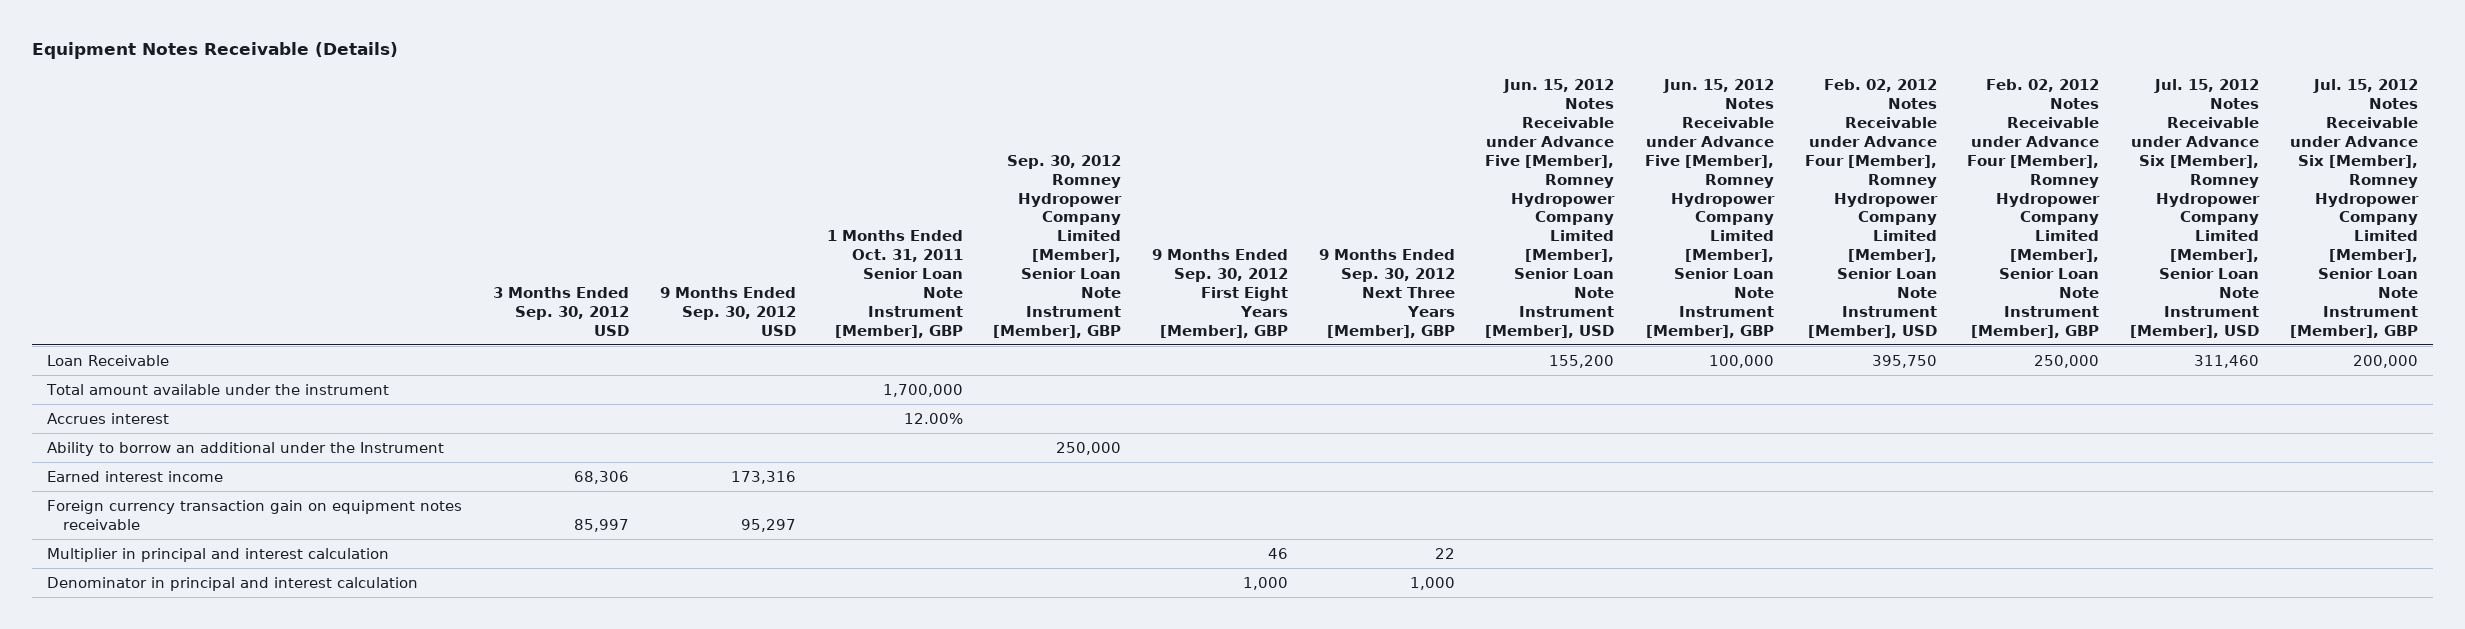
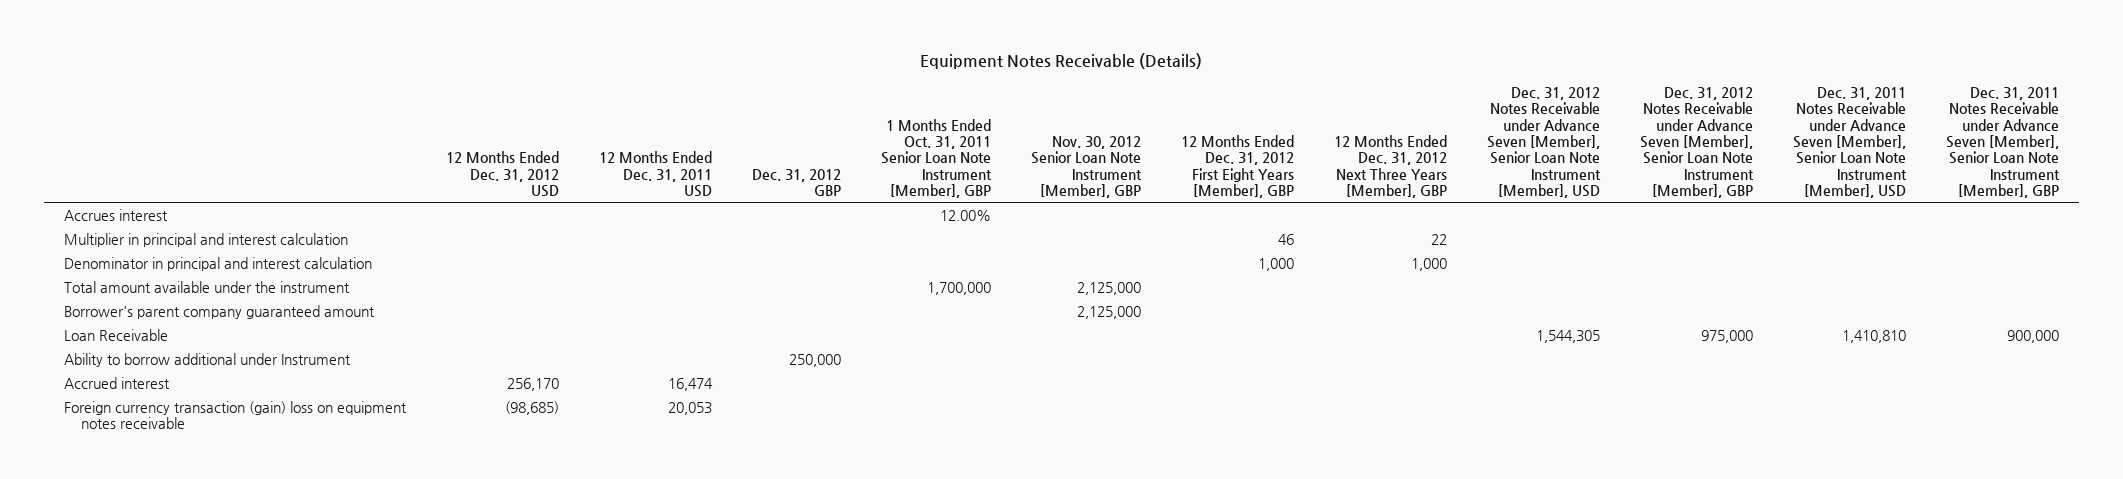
- | 3 Months Ended Sep. 30, 2012 USD | 9 Months Ended Sep. 30, 2012 USD | 1 Months Ended Oct. 31, 2011 Senior Loan Note Instrument [Member], GBP | Sep. 30, 2012 Romney Hydropower Company Limited [Member], Senior Loan Note Instrument [Member], GBP | 9 Months Ended Sep. 30, 2012 First Eight Years [Member], GBP | 9 Months Ended Sep. 30, 2012 Next Three Years [Member], GBP | Jun. 15, 2012 Notes Receivable under Advance Five [Member], Romney Hydropower Company Limited [Member], Senior Loan Note Instrument [Member], USD | Jun. 15, 2012 Notes Receivable under Advance Five [Member], Romney Hydropower Company Limited [Member], Senior Loan Note Instrument [Member], GBP | Feb. 02, 2012 Notes Receivable under Advance Four [Member], Romney Hydropower Company Limited [Member], Senior Loan Note Instrument [Member], USD | Feb. 02, 2012 Notes Receivable under Advance Four [Member], Romney Hydropower Company Limited [Member], Senior Loan Note Instrument [Member], GBP | Jul. 15, 2012 Notes Receivable under Advance Six [Member], Romney Hydropower Company Limited [Member], Senior Loan Note Instrument [Member], USD | Jul. 15, 2012 Notes Receivable under Advance Six [Member], Romney Hydropower Company Limited [Member], Senior Loan Note Instrument [Member], GBP
+ | 12 Months Ended Dec. 31, 2012 USD | 12 Months Ended Dec. 31, 2011 USD | Dec. 31, 2012 GBP | 1 Months Ended Oct. 31, 2011 Senior Loan Note Instrument [Member], GBP | Nov. 30, 2012 Senior Loan Note Instrument [Member], GBP | 12 Months Ended Dec. 31, 2012 First Eight Years [Member], GBP | 12 Months Ended Dec. 31, 2012 Next Three Years [Member], GBP | Dec. 31, 2012 Notes Receivable under Advance Seven [Member], Senior Loan Note Instrument [Member], USD | Dec. 31, 2012 Notes Receivable under Advance Seven [Member], Senior Loan Note Instrument [Member], GBP | Dec. 31, 2011 Notes Receivable under Advance Seven [Member], Senior Loan Note Instrument [Member], USD | Dec. 31, 2011 Notes Receivable under Advance Seven [Member], Senior Loan Note Instrument [Member], GBP
- Ability to borrow an additional under the Instrument | | | | 250,000 | | | | | | | |
- Earned interest income | 68,306 | 173,316 | | | | | | | | | |
- Foreign currency transaction gain on equipment notes receivable | 85,997 | 95,297 | | | | | | | | | |
moved down: Total amount available under the instrument | | | | 1,700,000 | 2,125,000 | | | | | |
+ Borrower's parent company guaranteed amount | | | | | 2,125,000 | | | | | |
moved down: Loan Receivable | | | | | | | | 1,544,305 | 975,000 | 1,410,810 | 900,000
+ Ability to borrow additional under Instrument | | | 250,000 | | | | | | | |
+ Accrued interest | 256,170 | 16,474 | | | | | | | | |
+ Foreign currency transaction (gain) loss on equipment notes receivable | (98,685) | 20,053 | | | | | | | | |

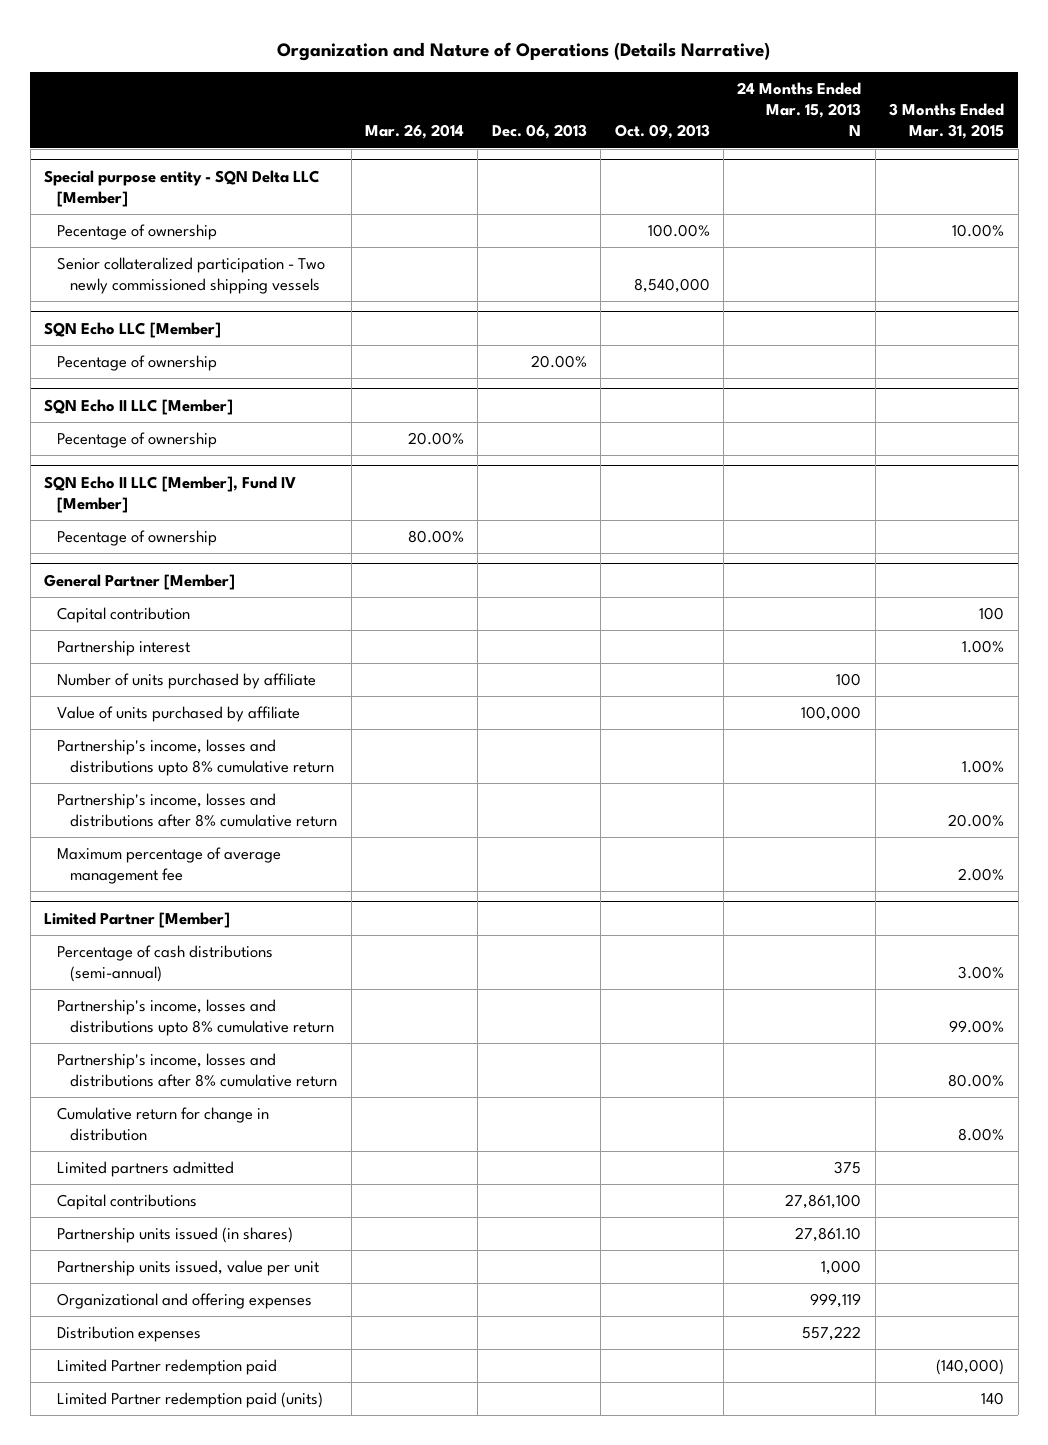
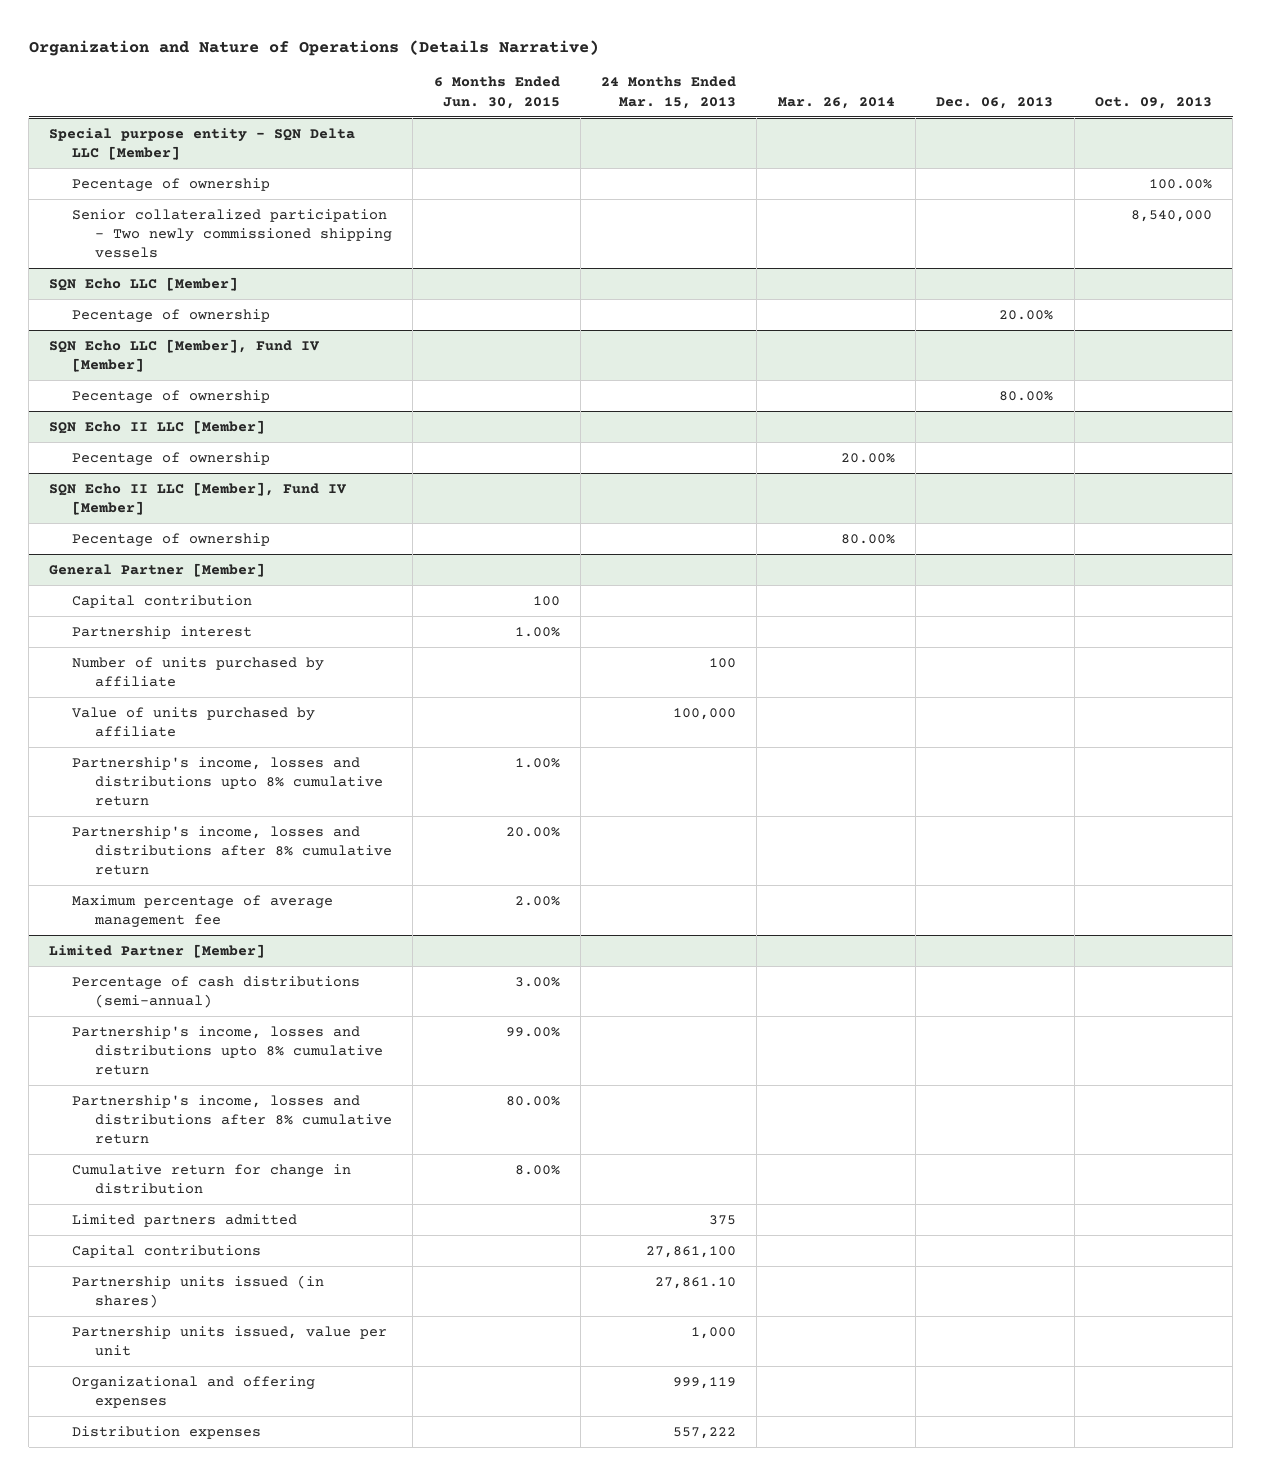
- | Mar. 26, 2014 | Dec. 06, 2013 | Oct. 09, 2013 | 24 Months Ended Mar. 15, 2013 N | 3 Months Ended Mar. 31, 2015
+ | 6 Months Ended Jun. 30, 2015 | 24 Months Ended Mar. 15, 2013 | Mar. 26, 2014 | Dec. 06, 2013 | Oct. 09, 2013
+ SQN Echo LLC [Member], Fund IV [Member]
+ Pecentage of ownership | | | | 80.00% |
@ Limited Partner [Member]
- Limited Partner redemption paid | | | | | (140,000)
- Limited Partner redemption paid (units) | | | | | 140

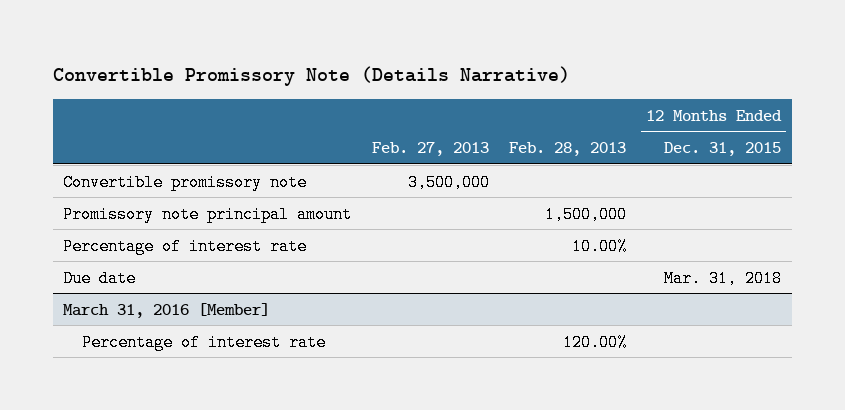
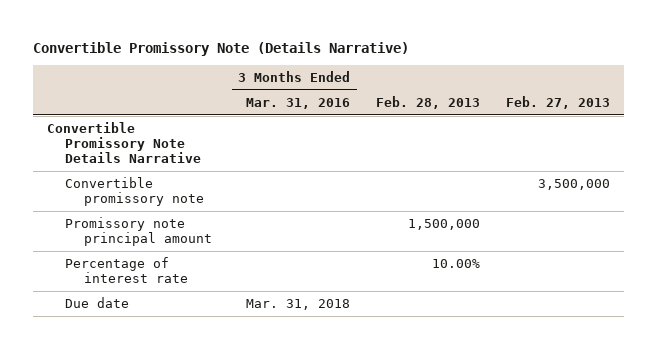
- | Feb. 27, 2013 | Feb. 28, 2013 | 12 Months Ended Dec. 31, 2015
+ | 3 Months Ended Mar. 31, 2016 | Feb. 28, 2013 | Feb. 27, 2013
+ Convertible Promissory Note Details Narrative
- March 31, 2016 [Member]
- Percentage of interest rate | | 120.00% |

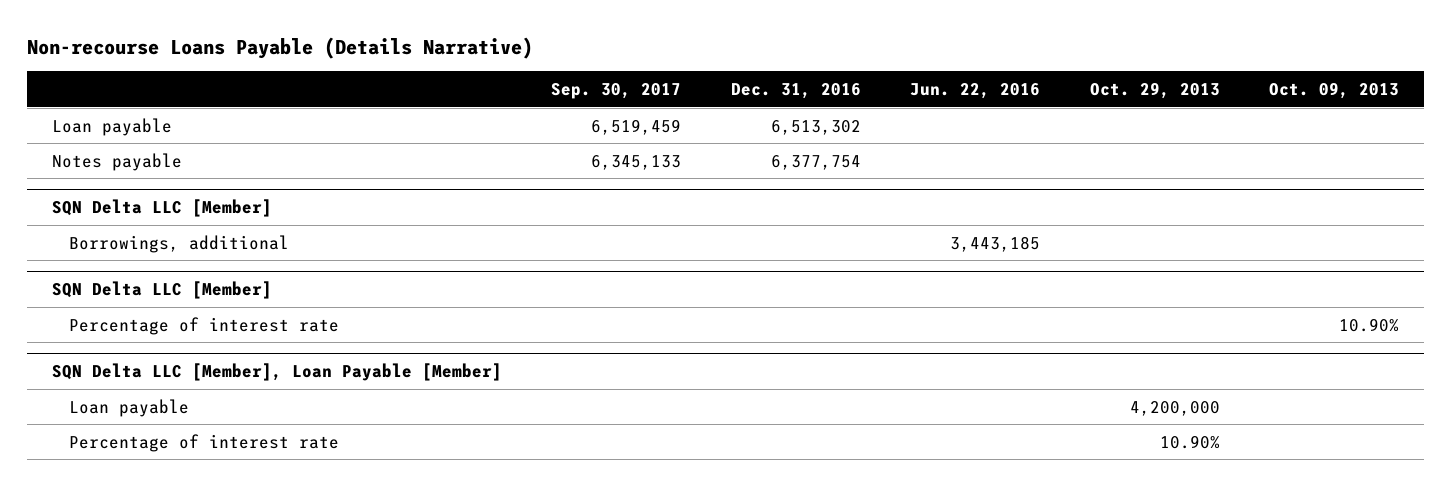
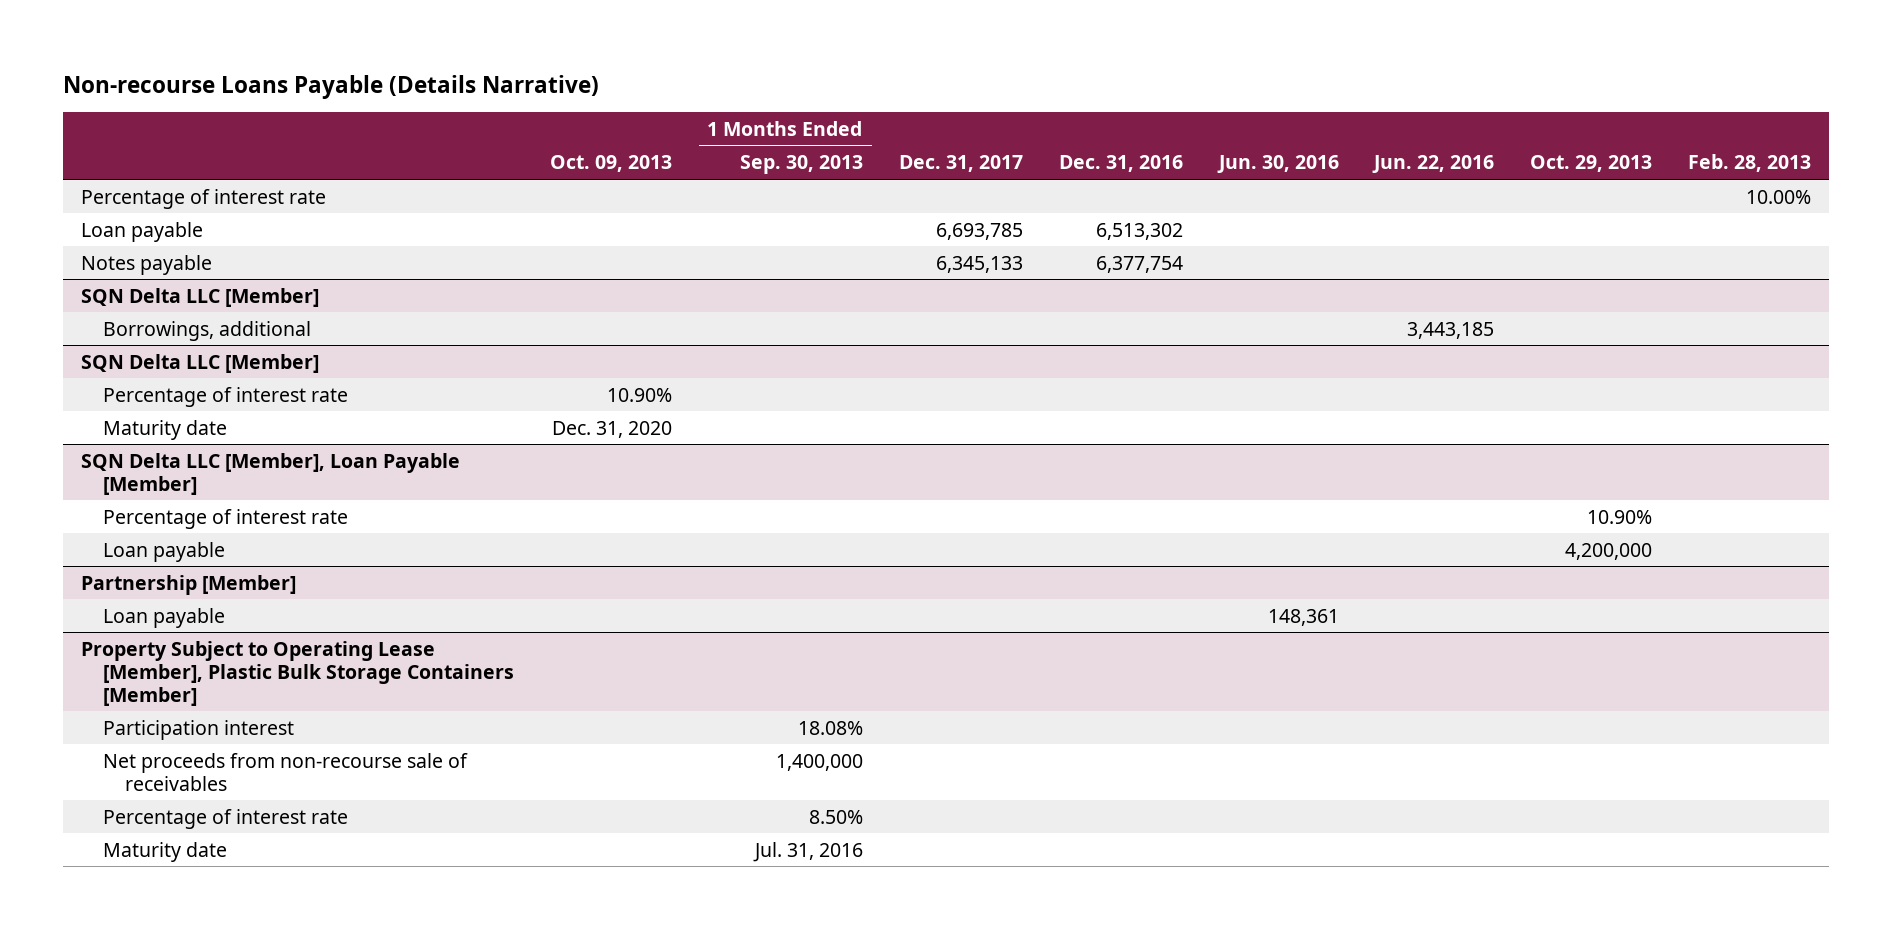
- | Sep. 30, 2017 | Dec. 31, 2016 | Jun. 22, 2016 | Oct. 29, 2013 | Oct. 09, 2013
+ | Oct. 09, 2013 | 1 Months Ended Sep. 30, 2013 | Dec. 31, 2017 | Dec. 31, 2016 | Jun. 30, 2016 | Jun. 22, 2016 | Oct. 29, 2013 | Feb. 28, 2013
+ Percentage of interest rate | | | | | | | | 10.00%
@ SQN Delta LLC [Member]
+ Maturity date | Dec. 31, 2020 | | | | | | |
@ SQN Delta LLC [Member], Loan Payable [Member]
moved down: Loan payable | | | | | | | 4,200,000 |
+ Partnership [Member]
+ Loan payable | | | | | 148,361 | | |
+ Property Subject to Operating Lease [Member], Plastic Bulk Storage Containers [Member]
+ Participation interest | | 18.08% | | | | | |
+ Net proceeds from non-recourse sale of receivables | | 1,400,000 | | | | | |
+ Percentage of interest rate | | 8.50% | | | | | |
+ Maturity date | | Jul. 31, 2016 | | | | | |

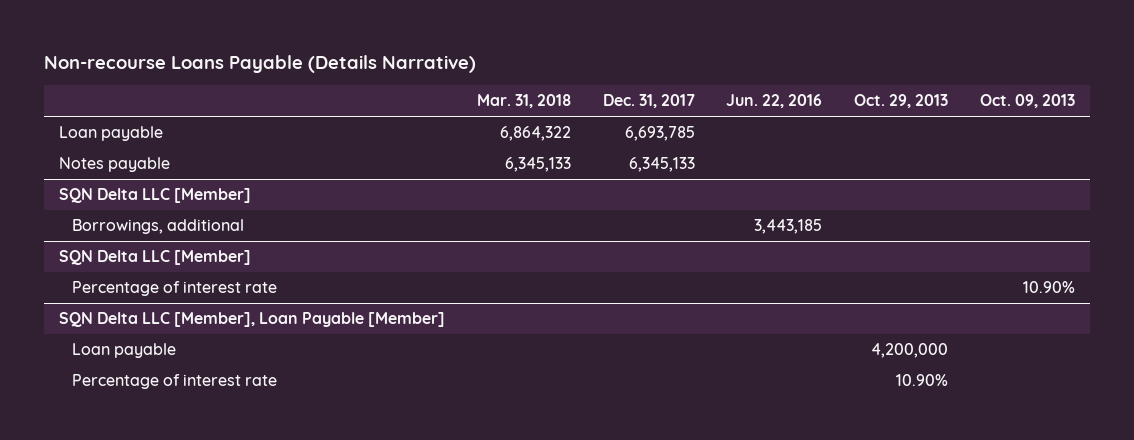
- | Oct. 09, 2013 | 1 Months Ended Sep. 30, 2013 | Dec. 31, 2017 | Dec. 31, 2016 | Jun. 30, 2016 | Jun. 22, 2016 | Oct. 29, 2013 | Feb. 28, 2013
+ | Mar. 31, 2018 | Dec. 31, 2017 | Jun. 22, 2016 | Oct. 29, 2013 | Oct. 09, 2013
- Percentage of interest rate | | | | | | | | 10.00%
@ SQN Delta LLC [Member]
- Maturity date | Dec. 31, 2020 | | | | | | |
- Partnership [Member]
- Loan payable | | | | | 148,361 | | |
- Property Subject to Operating Lease [Member], Plastic Bulk Storage Containers [Member]
- Participation interest | | 18.08% | | | | | |
- Net proceeds from non-recourse sale of receivables | | 1,400,000 | | | | | |
- Percentage of interest rate | | 8.50% | | | | | |
- Maturity date | | Jul. 31, 2016 | | | | | |
@ SQN Delta LLC [Member], Loan Payable [Member]
moved down: Percentage of interest rate | | | | 10.90% |

